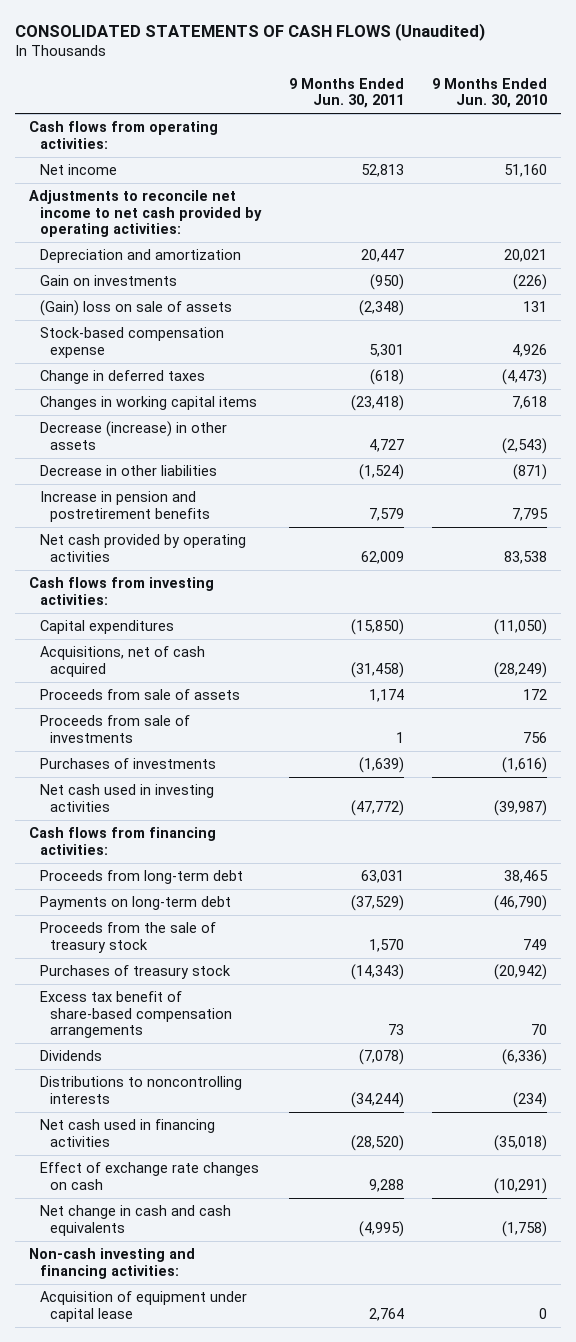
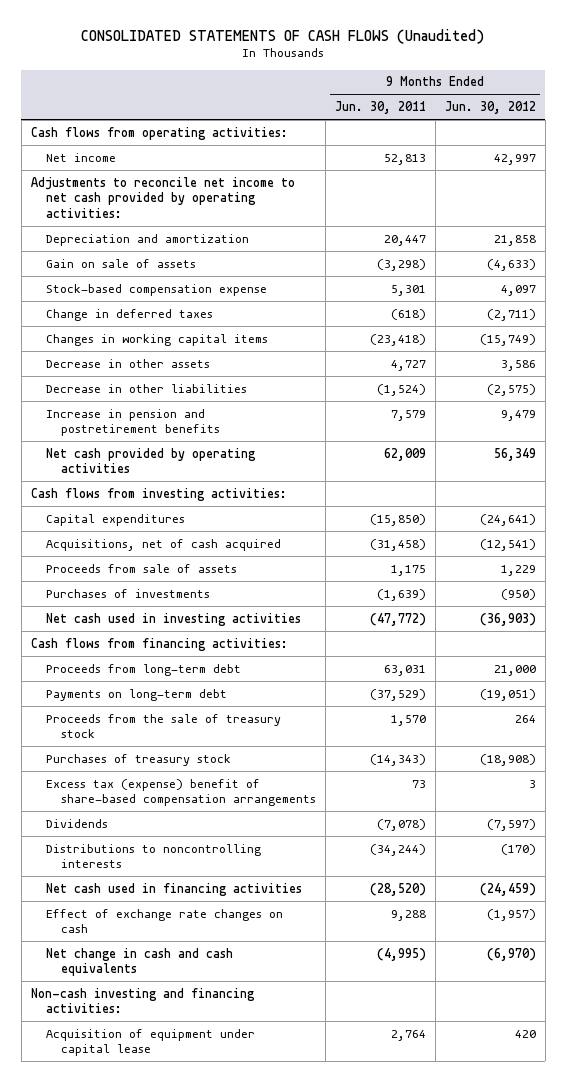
- | 9 Months Ended Jun. 30, 2011 | 9 Months Ended Jun. 30, 2010
+ | 9 Months Ended Jun. 30, 2011 | 9 Months Ended Jun. 30, 2012
- Gain on investments | (950) | (226)
- (Gain) loss on sale of assets | (2,348) | 131
+ Gain on sale of assets | (3,298) | (4,633)
- Decrease (increase) in other assets | 4,727 | (2,543)
+ Decrease in other assets | 4,727 | 3,586
- Proceeds from sale of assets | 1,174 | 172
- Proceeds from sale of investments | 1 | 756
+ Proceeds from sale of assets | 1,175 | 1,229
- Excess tax benefit of share-based compensation arrangements | 73 | 70
+ Excess tax (expense) benefit of share-based compensation arrangements | 73 | 3

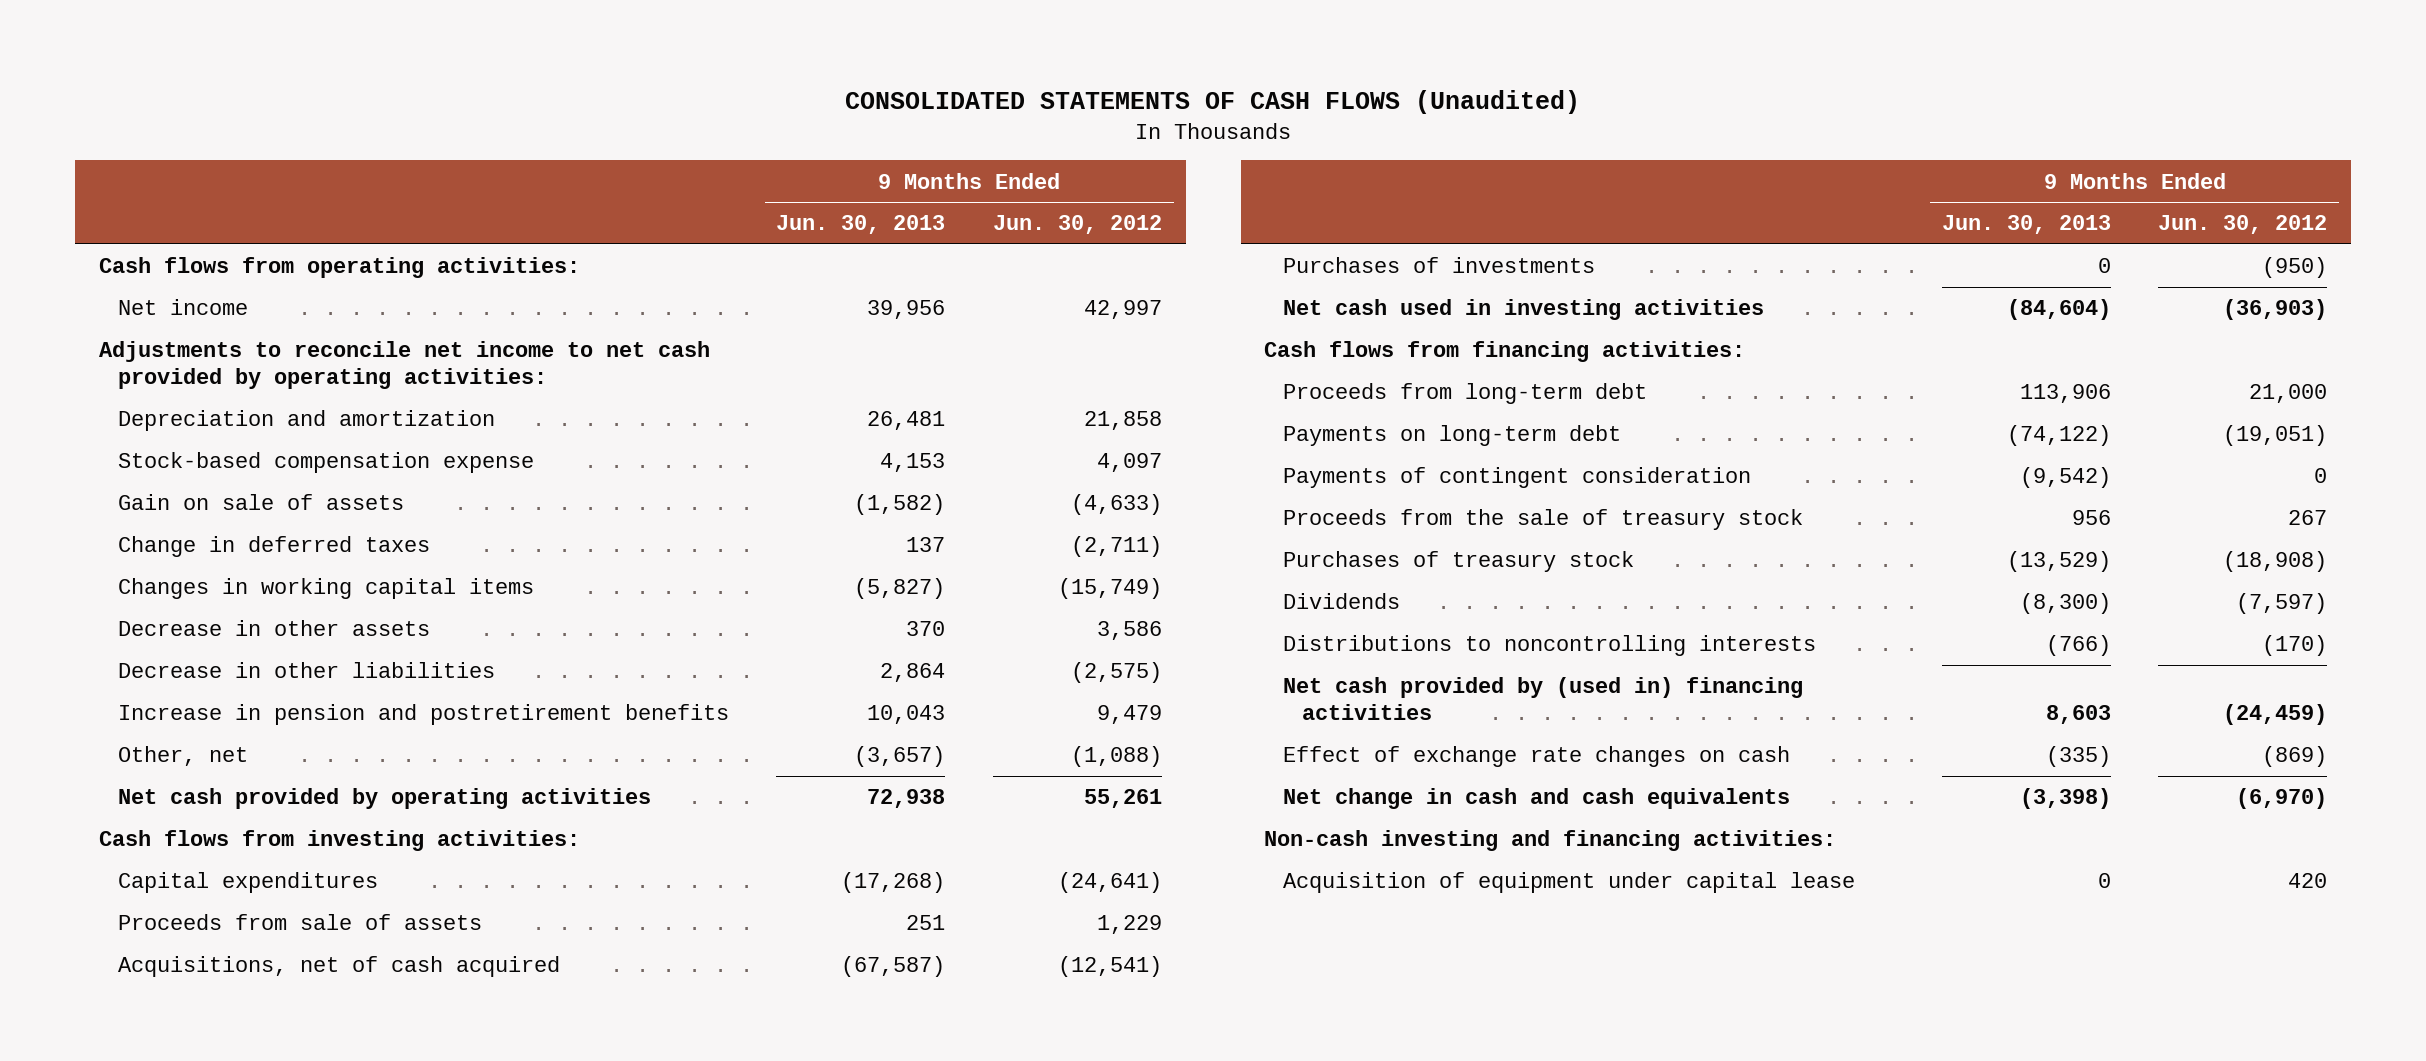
- | 9 Months Ended Jun. 30, 2011 | 9 Months Ended Jun. 30, 2012
+ | 9 Months Ended Jun. 30, 2013 | 9 Months Ended Jun. 30, 2012
moved down: Gain on sale of assets | (1,582) | (4,633)
- Net cash provided by operating activities | 62,009 | 56,349
+ Other, net | (3,657) | (1,088)
+ Net cash provided by operating activities | 72,938 | 55,261
moved down: Acquisitions, net of cash acquired | (67,587) | (12,541)
- Proceeds from the sale of treasury stock | 1,570 | 264
+ Payments of contingent consideration | (9,542) | 0
+ Proceeds from the sale of treasury stock | 956 | 267
- Excess tax (expense) benefit of share-based compensation arrangements | 73 | 3
- Net cash used in financing activities | (28,520) | (24,459)
- Effect of exchange rate changes on cash | 9,288 | (1,957)
+ Net cash provided by (used in) financing activities | 8,603 | (24,459)
+ Effect of exchange rate changes on cash | (335) | (869)

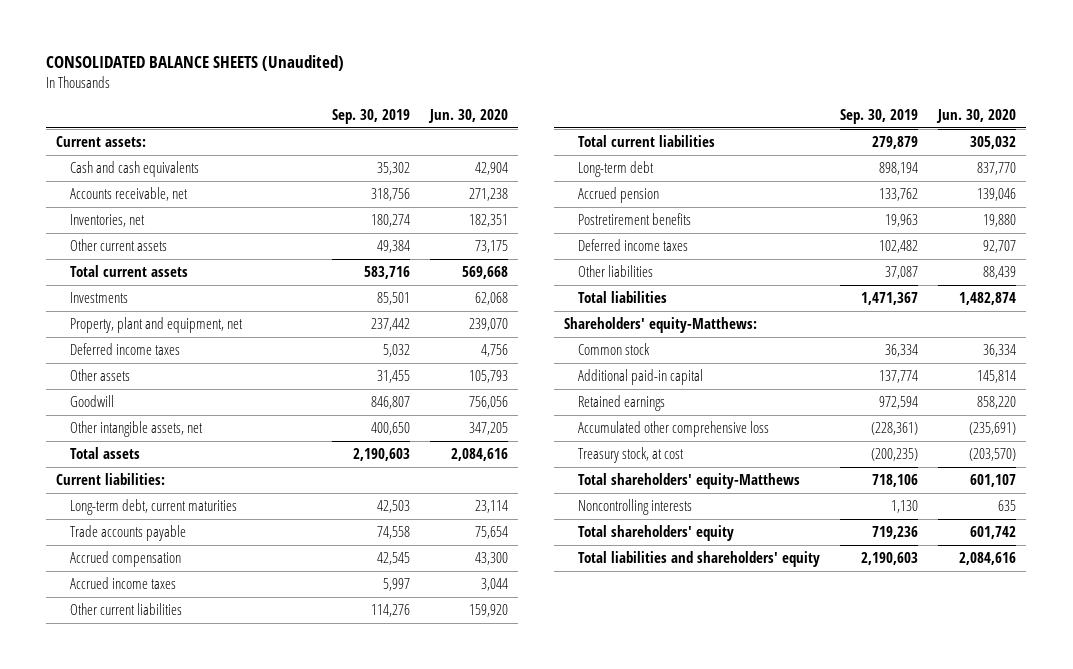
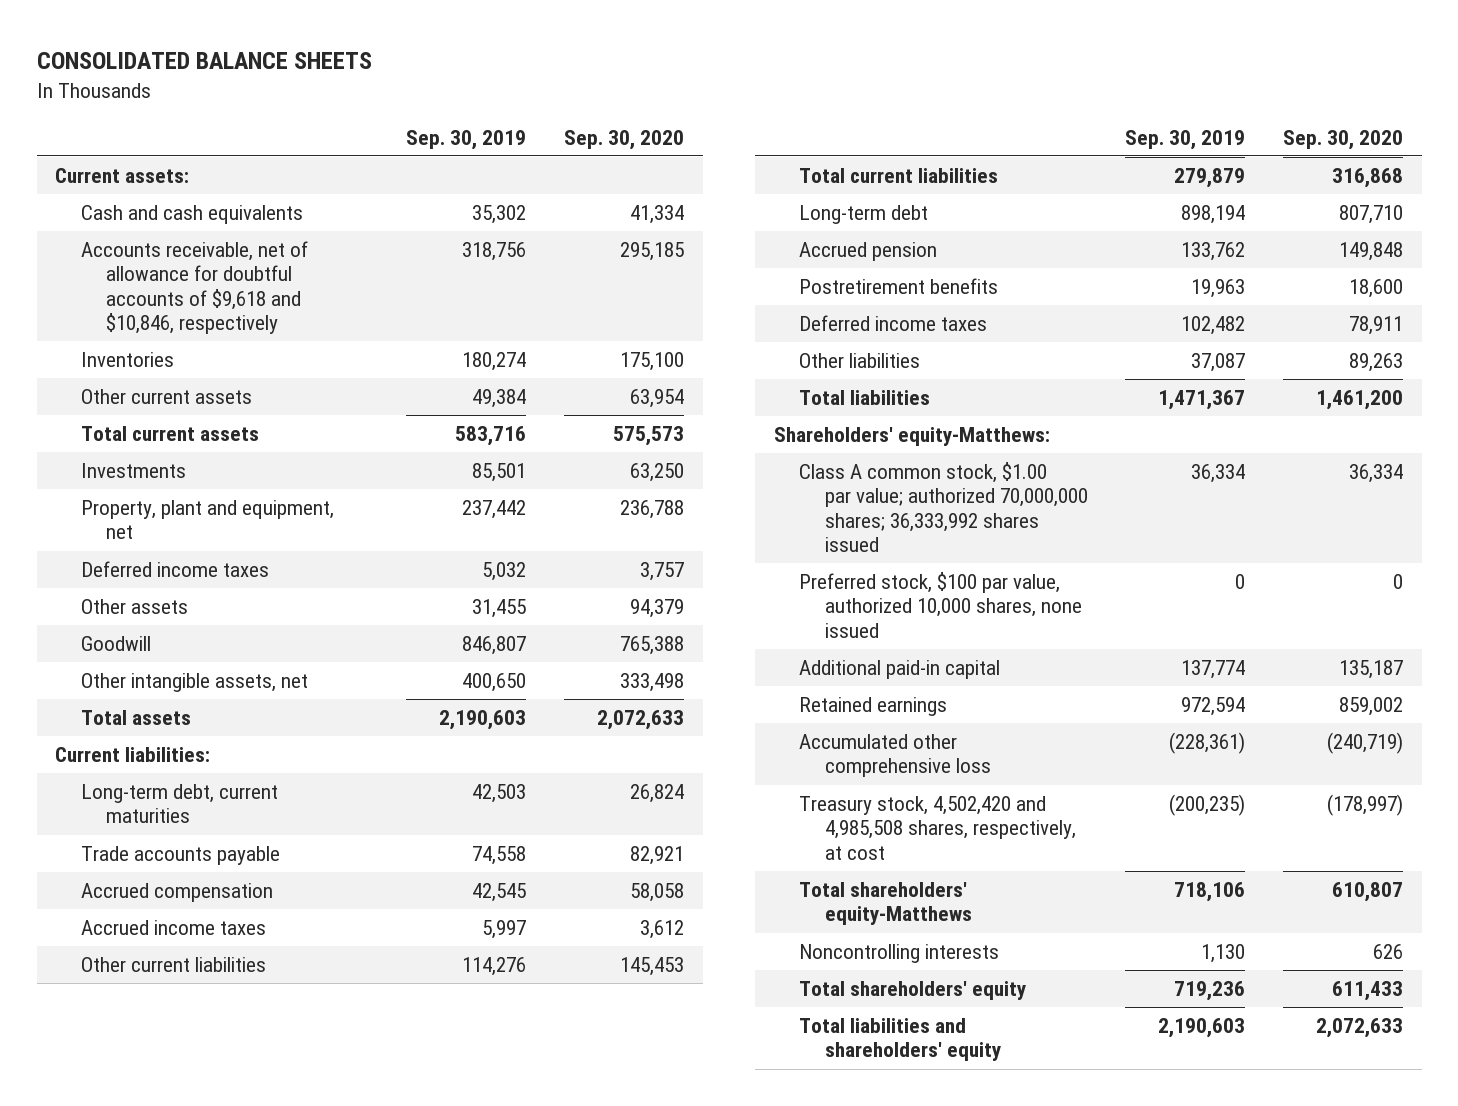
- CONSOLIDATED BALANCE SHEETS (Unaudited)
+ CONSOLIDATED BALANCE SHEETS
- | Sep. 30, 2019 | Jun. 30, 2020
+ | Sep. 30, 2019 | Sep. 30, 2020
- Accounts receivable, net | 318,756 | 271,238
- Inventories, net | 180,274 | 182,351
+ Accounts receivable, net of allowance for doubtful accounts of $9,618 and $10,846, respectively | 318,756 | 295,185
+ Inventories | 180,274 | 175,100
- Common stock | 36,334 | 36,334
+ Class A common stock, $1.00 par value; authorized 70,000,000 shares; 36,333,992 shares issued | 36,334 | 36,334
+ Preferred stock, $100 par value, authorized 10,000 shares, none issued | 0 | 0
- Treasury stock, at cost | (200,235) | (203,570)
+ Treasury stock, 4,502,420 and 4,985,508 shares, respectively, at cost | (200,235) | (178,997)

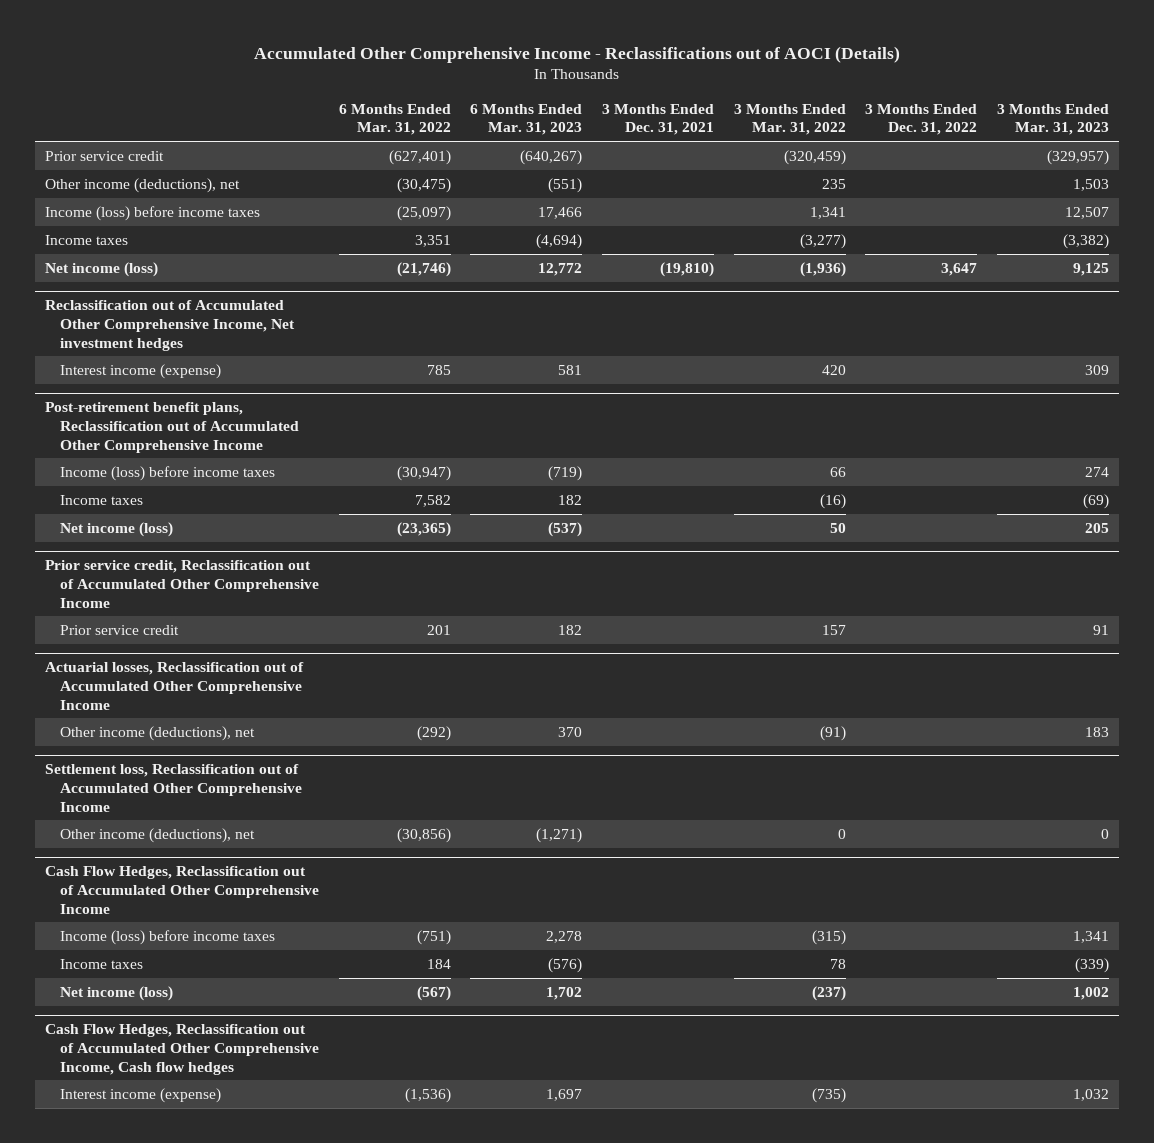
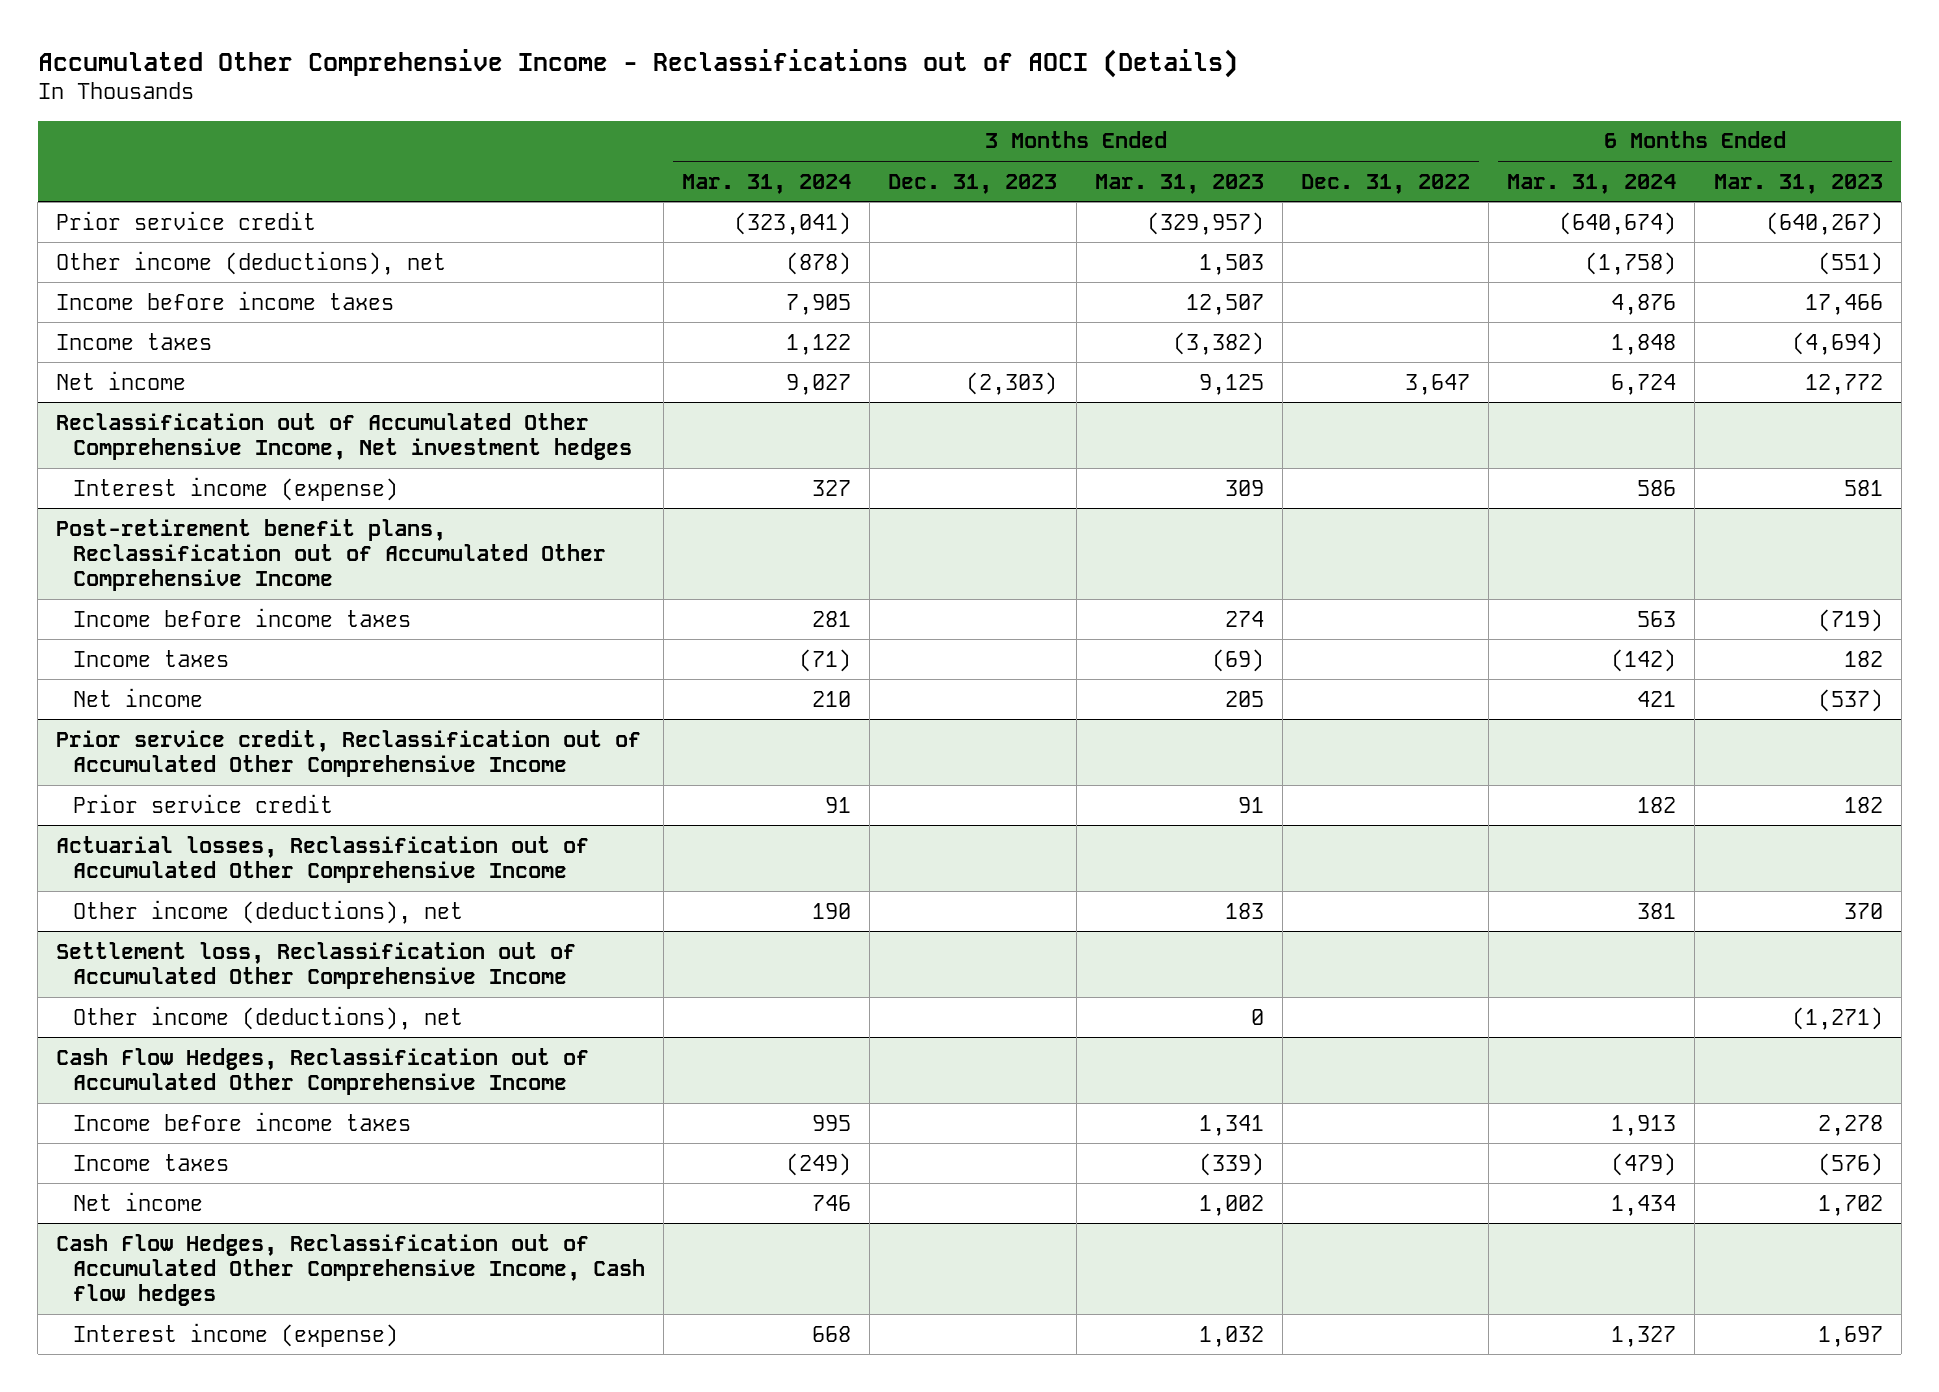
- | 6 Months Ended Mar. 31, 2022 | 6 Months Ended Mar. 31, 2023 | 3 Months Ended Dec. 31, 2021 | 3 Months Ended Mar. 31, 2022 | 3 Months Ended Dec. 31, 2022 | 3 Months Ended Mar. 31, 2023
+ | 3 Months Ended Mar. 31, 2024 | 3 Months Ended Dec. 31, 2023 | 3 Months Ended Mar. 31, 2023 | 3 Months Ended Dec. 31, 2022 | 6 Months Ended Mar. 31, 2024 | 6 Months Ended Mar. 31, 2023
- Income (loss) before income taxes | (25,097) | 17,466 | | 1,341 | | 12,507
+ Income before income taxes | 7,905 | | 12,507 | | 4,876 | 17,466
- Net income (loss) | (21,746) | 12,772 | (19,810) | (1,936) | 3,647 | 9,125
+ Net income | 9,027 | (2,303) | 9,125 | 3,647 | 6,724 | 12,772
@ Post-retirement benefit plans, Reclassification out of Accumulated Other Comprehensive Income
- Income (loss) before income taxes | (30,947) | (719) | | 66 | | 274
+ Income before income taxes | 281 | | 274 | | 563 | (719)
- Net income (loss) | (23,365) | (537) | | 50 | | 205
+ Net income | 210 | | 205 | | 421 | (537)
@ Cash Flow Hedges, Reclassification out of Accumulated Other Comprehensive Income
- Income (loss) before income taxes | (751) | 2,278 | | (315) | | 1,341
+ Income before income taxes | 995 | | 1,341 | | 1,913 | 2,278
- Net income (loss) | (567) | 1,702 | | (237) | | 1,002
+ Net income | 746 | | 1,002 | | 1,434 | 1,702

